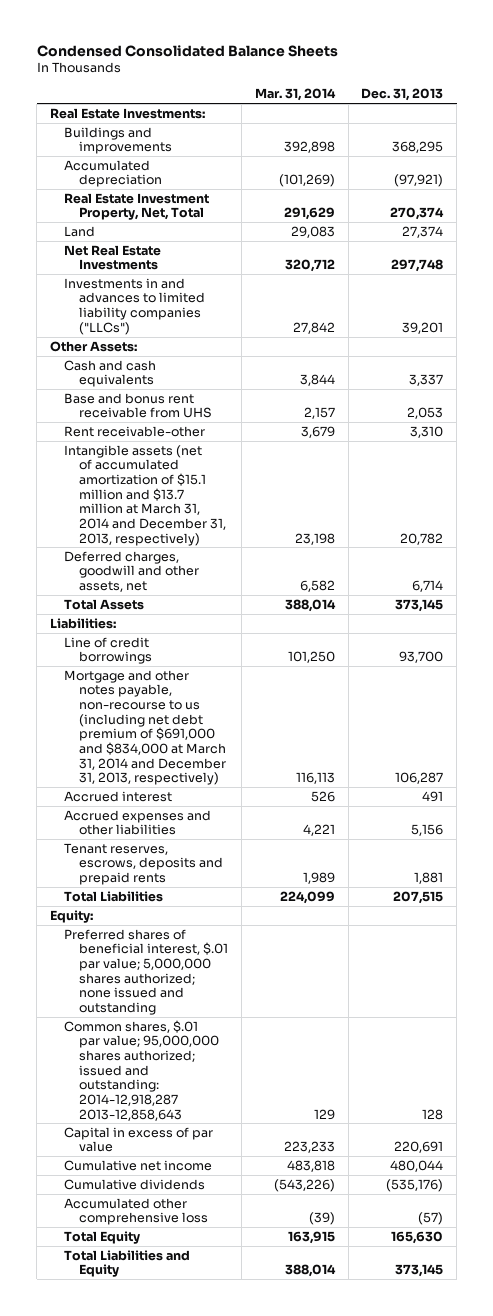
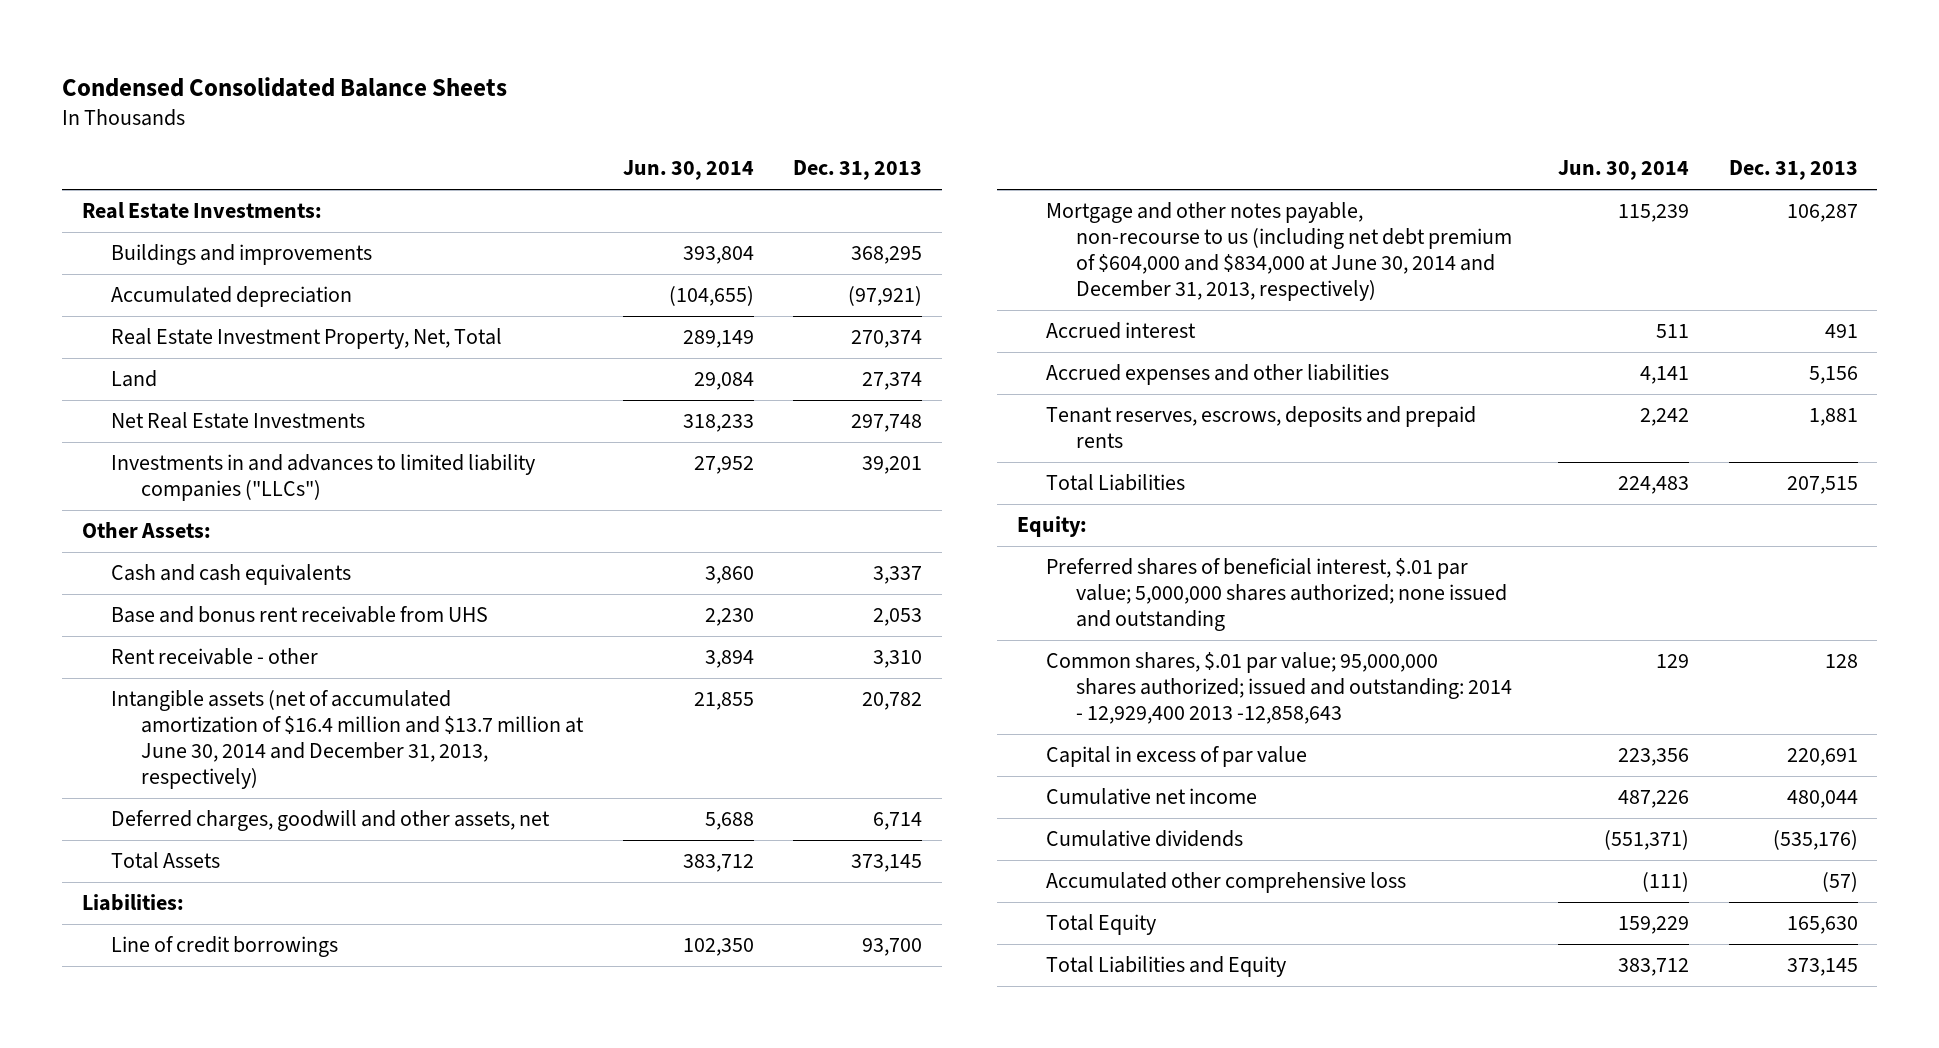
- | Mar. 31, 2014 | Dec. 31, 2013
+ | Jun. 30, 2014 | Dec. 31, 2013
- Rent receivable-other | 3,679 | 3,310
- Intangible assets (net of accumulated amortization of $15.1 million and $13.7 million at March 31, 2014 and December 31, 2013, respectively) | 23,198 | 20,782
+ Rent receivable - other | 3,894 | 3,310
+ Intangible assets (net of accumulated amortization of $16.4 million and $13.7 million at June 30, 2014 and December 31, 2013, respectively) | 21,855 | 20,782
- Mortgage and other notes payable, non-recourse to us (including net debt premium of $691,000 and $834,000 at March 31, 2014 and December 31, 2013, respectively) | 116,113 | 106,287
+ Mortgage and other notes payable, non-recourse to us (including net debt premium of $604,000 and $834,000 at June 30, 2014 and December 31, 2013, respectively) | 115,239 | 106,287
- Common shares, $.01 par value; 95,000,000 shares authorized; issued and outstanding: 2014-12,918,287 2013-12,858,643 | 129 | 128
+ Common shares, $.01 par value; 95,000,000 shares authorized; issued and outstanding: 2014 - 12,929,400 2013 -12,858,643 | 129 | 128

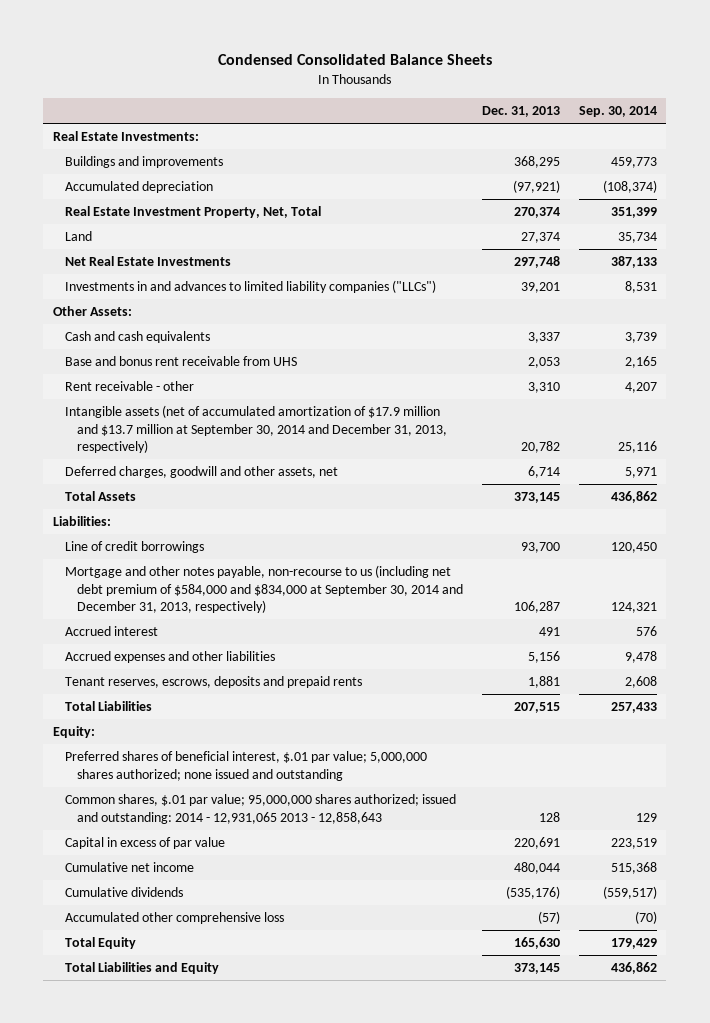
- | Jun. 30, 2014 | Dec. 31, 2013
+ | Dec. 31, 2013 | Sep. 30, 2014
- Intangible assets (net of accumulated amortization of $16.4 million and $13.7 million at June 30, 2014 and December 31, 2013, respectively) | 21,855 | 20,782
+ Intangible assets (net of accumulated amortization of $17.9 million and $13.7 million at September 30, 2014 and December 31, 2013, respectively) | 20,782 | 25,116
- Mortgage and other notes payable, non-recourse to us (including net debt premium of $604,000 and $834,000 at June 30, 2014 and December 31, 2013, respectively) | 115,239 | 106,287
+ Mortgage and other notes payable, non-recourse to us (including net debt premium of $584,000 and $834,000 at September 30, 2014 and December 31, 2013, respectively) | 106,287 | 124,321
- Common shares, $.01 par value; 95,000,000 shares authorized; issued and outstanding: 2014 - 12,929,400 2013 -12,858,643 | 129 | 128
+ Common shares, $.01 par value; 95,000,000 shares authorized; issued and outstanding: 2014 - 12,931,065 2013 - 12,858,643 | 128 | 129

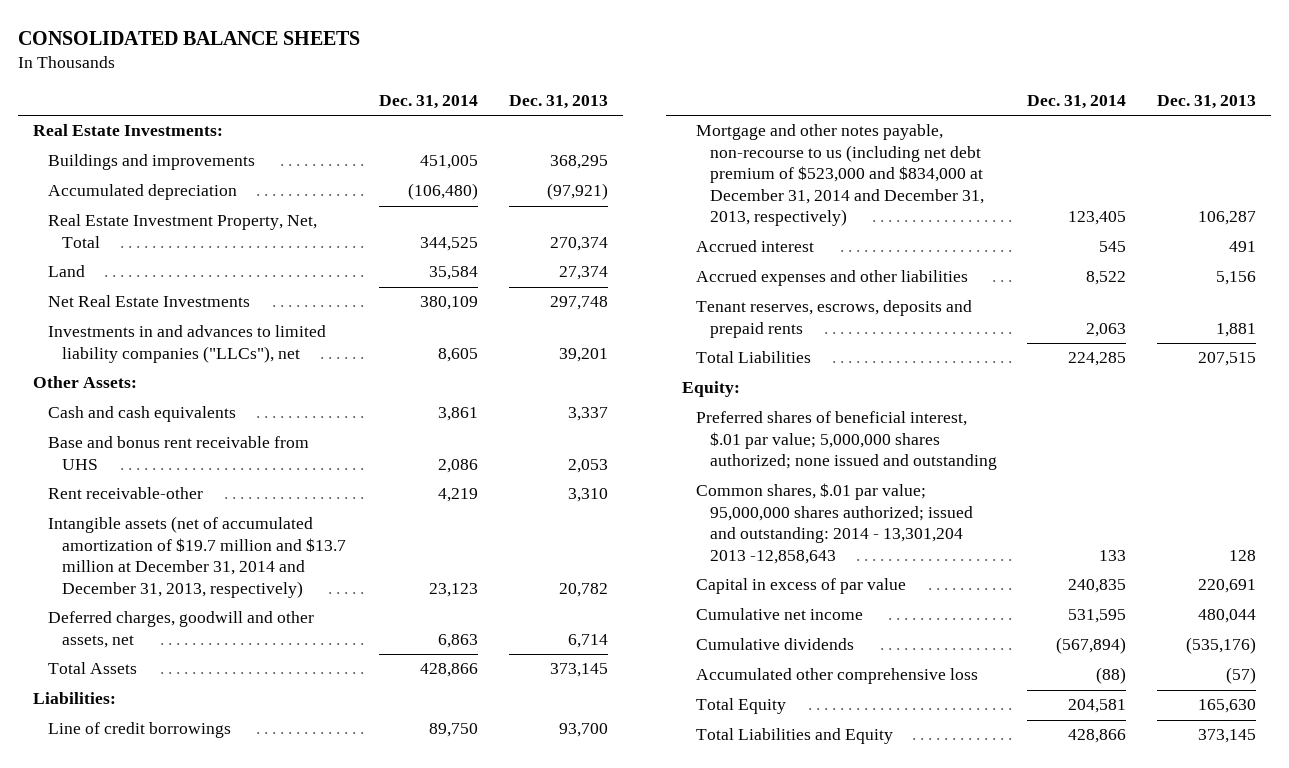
- Condensed Consolidated Balance Sheets
+ CONSOLIDATED BALANCE SHEETS
- | Dec. 31, 2013 | Sep. 30, 2014
+ | Dec. 31, 2014 | Dec. 31, 2013
- Investments in and advances to limited liability companies ("LLCs") | 39,201 | 8,531
+ Investments in and advances to limited liability companies ("LLCs"), net | 8,605 | 39,201
- Rent receivable - other | 3,310 | 4,207
- Intangible assets (net of accumulated amortization of $17.9 million and $13.7 million at September 30, 2014 and December 31, 2013, respectively) | 20,782 | 25,116
+ Rent receivable-other | 4,219 | 3,310
+ Intangible assets (net of accumulated amortization of $19.7 million and $13.7 million at December 31, 2014 and December 31, 2013, respectively) | 23,123 | 20,782
- Mortgage and other notes payable, non-recourse to us (including net debt premium of $584,000 and $834,000 at September 30, 2014 and December 31, 2013, respectively) | 106,287 | 124,321
+ Mortgage and other notes payable, non-recourse to us (including net debt premium of $523,000 and $834,000 at December 31, 2014 and December 31, 2013, respectively) | 123,405 | 106,287
- Common shares, $.01 par value; 95,000,000 shares authorized; issued and outstanding: 2014 - 12,931,065 2013 - 12,858,643 | 128 | 129
+ Common shares, $.01 par value; 95,000,000 shares authorized; issued and outstanding: 2014 - 13,301,204 2013 -12,858,643 | 133 | 128

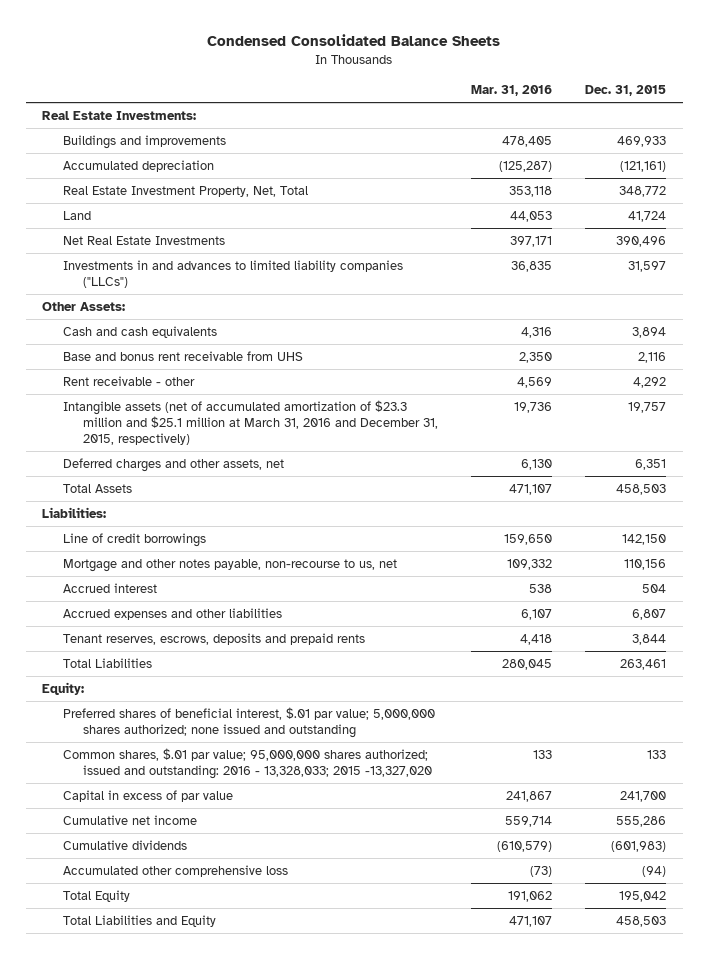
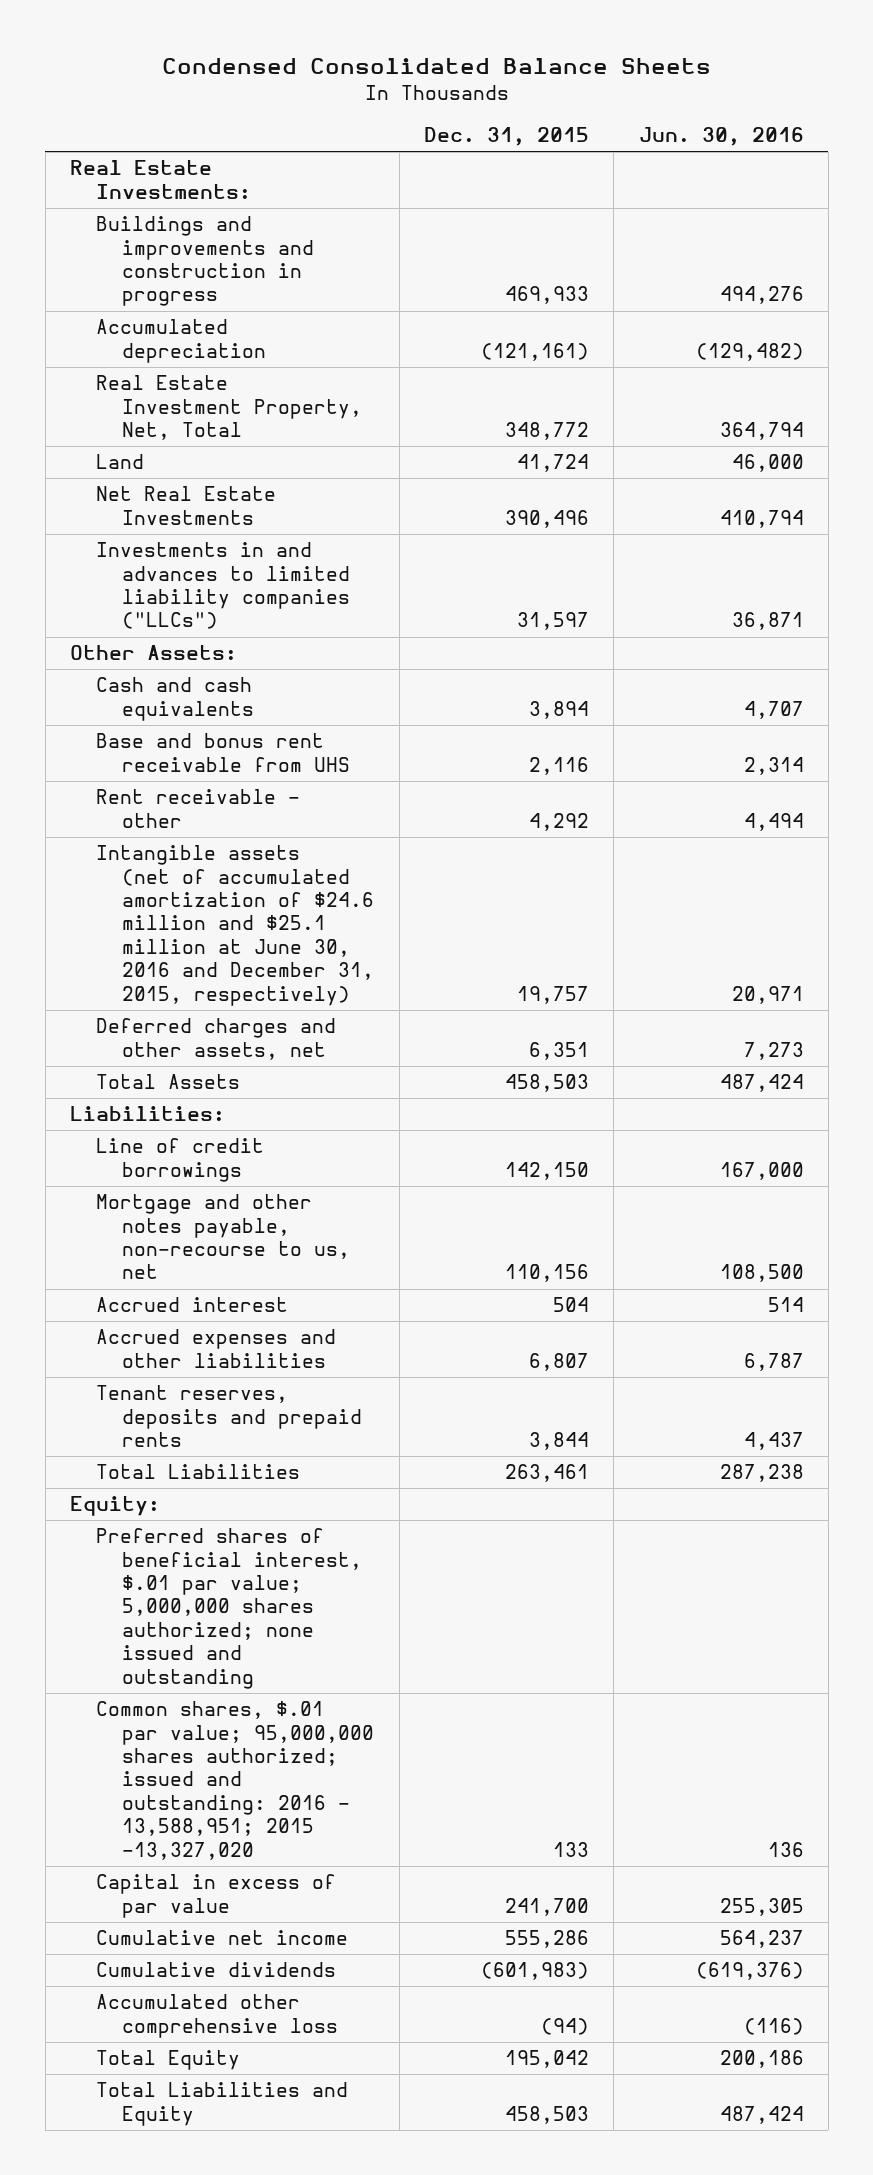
- | Mar. 31, 2016 | Dec. 31, 2015
+ | Dec. 31, 2015 | Jun. 30, 2016
- Buildings and improvements | 478,405 | 469,933
+ Buildings and improvements and construction in progress | 469,933 | 494,276
- Intangible assets (net of accumulated amortization of $23.3 million and $25.1 million at March 31, 2016 and December 31, 2015, respectively) | 19,736 | 19,757
+ Intangible assets (net of accumulated amortization of $24.6 million and $25.1 million at June 30, 2016 and December 31, 2015, respectively) | 19,757 | 20,971
- Tenant reserves, escrows, deposits and prepaid rents | 4,418 | 3,844
+ Tenant reserves, deposits and prepaid rents | 3,844 | 4,437
- Common shares, $.01 par value; 95,000,000 shares authorized; issued and outstanding: 2016 - 13,328,033; 2015 -13,327,020 | 133 | 133
+ Common shares, $.01 par value; 95,000,000 shares authorized; issued and outstanding: 2016 - 13,588,951; 2015 -13,327,020 | 133 | 136

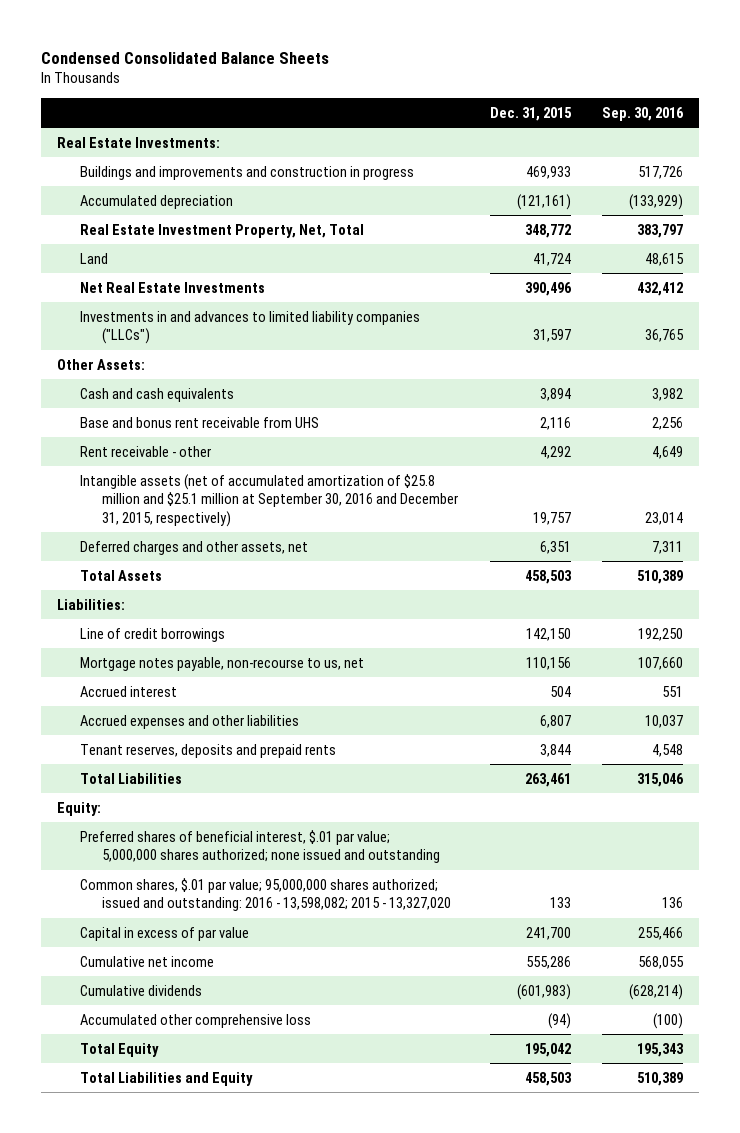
- | Dec. 31, 2015 | Jun. 30, 2016
+ | Dec. 31, 2015 | Sep. 30, 2016
- Intangible assets (net of accumulated amortization of $24.6 million and $25.1 million at June 30, 2016 and December 31, 2015, respectively) | 19,757 | 20,971
+ Intangible assets (net of accumulated amortization of $25.8 million and $25.1 million at September 30, 2016 and December 31, 2015, respectively) | 19,757 | 23,014
- Mortgage and other notes payable, non-recourse to us, net | 110,156 | 108,500
+ Mortgage notes payable, non-recourse to us, net | 110,156 | 107,660
- Common shares, $.01 par value; 95,000,000 shares authorized; issued and outstanding: 2016 - 13,588,951; 2015 -13,327,020 | 133 | 136
+ Common shares, $.01 par value; 95,000,000 shares authorized; issued and outstanding: 2016 - 13,598,082; 2015 - 13,327,020 | 133 | 136

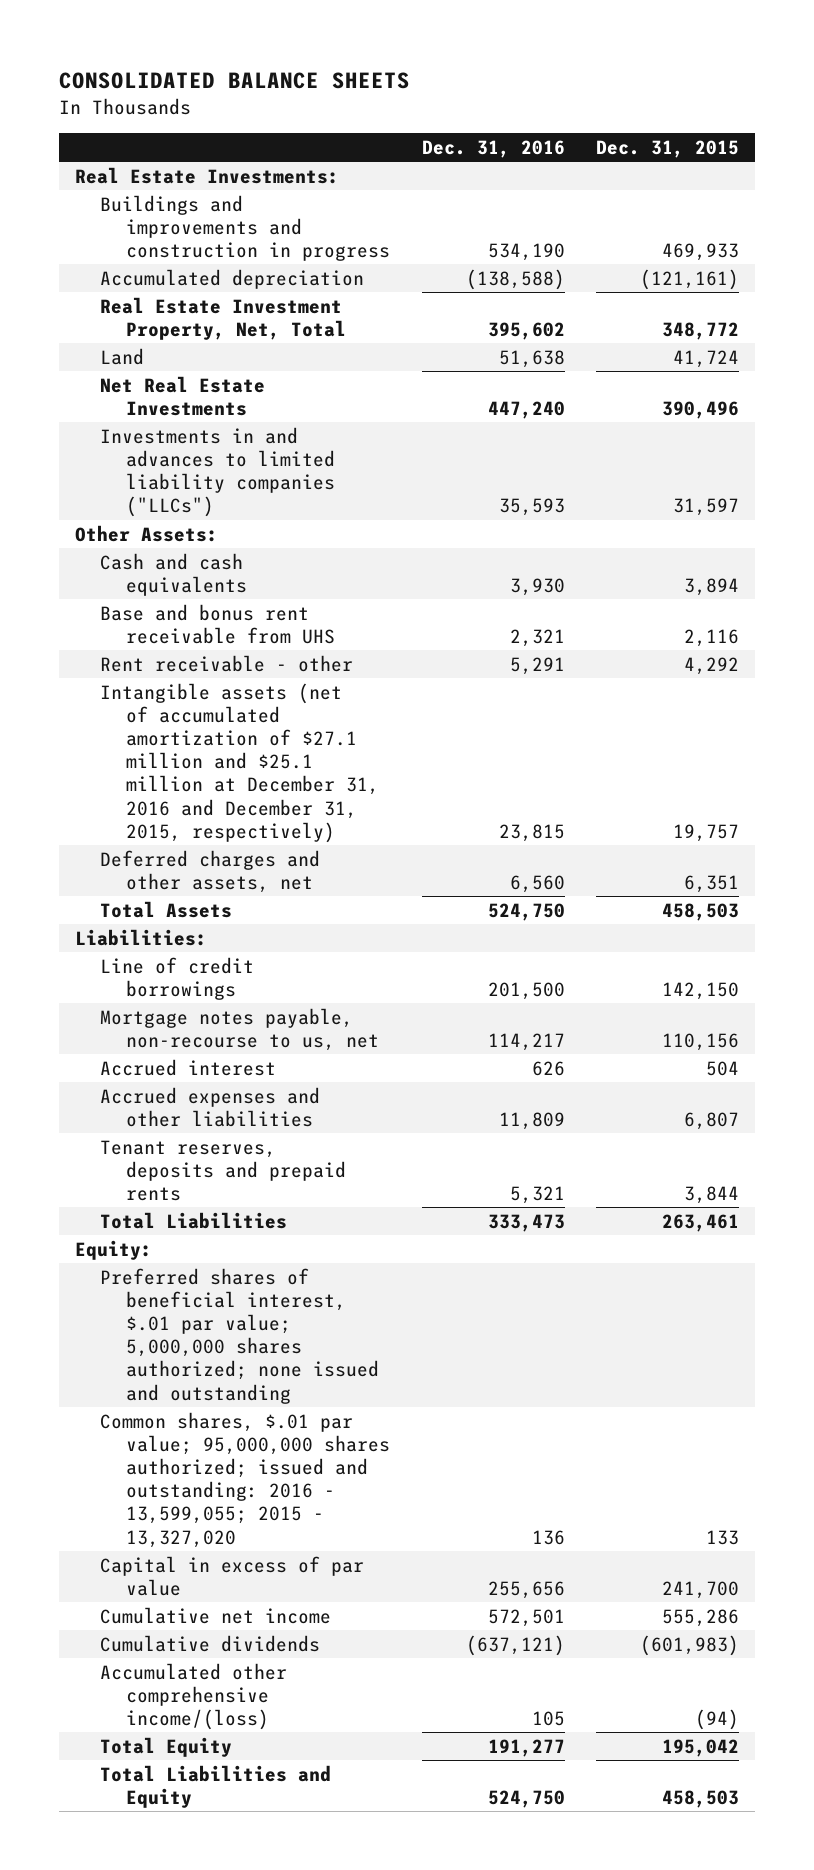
- Condensed Consolidated Balance Sheets
+ CONSOLIDATED BALANCE SHEETS
- | Dec. 31, 2015 | Sep. 30, 2016
+ | Dec. 31, 2016 | Dec. 31, 2015
- Intangible assets (net of accumulated amortization of $25.8 million and $25.1 million at September 30, 2016 and December 31, 2015, respectively) | 19,757 | 23,014
+ Intangible assets (net of accumulated amortization of $27.1 million and $25.1 million at December 31, 2016 and December 31, 2015, respectively) | 23,815 | 19,757
- Common shares, $.01 par value; 95,000,000 shares authorized; issued and outstanding: 2016 - 13,598,082; 2015 - 13,327,020 | 133 | 136
+ Common shares, $.01 par value; 95,000,000 shares authorized; issued and outstanding: 2016 - 13,599,055; 2015 - 13,327,020 | 136 | 133
- Accumulated other comprehensive loss | (94) | (100)
+ Accumulated other comprehensive income/(loss) | 105 | (94)

